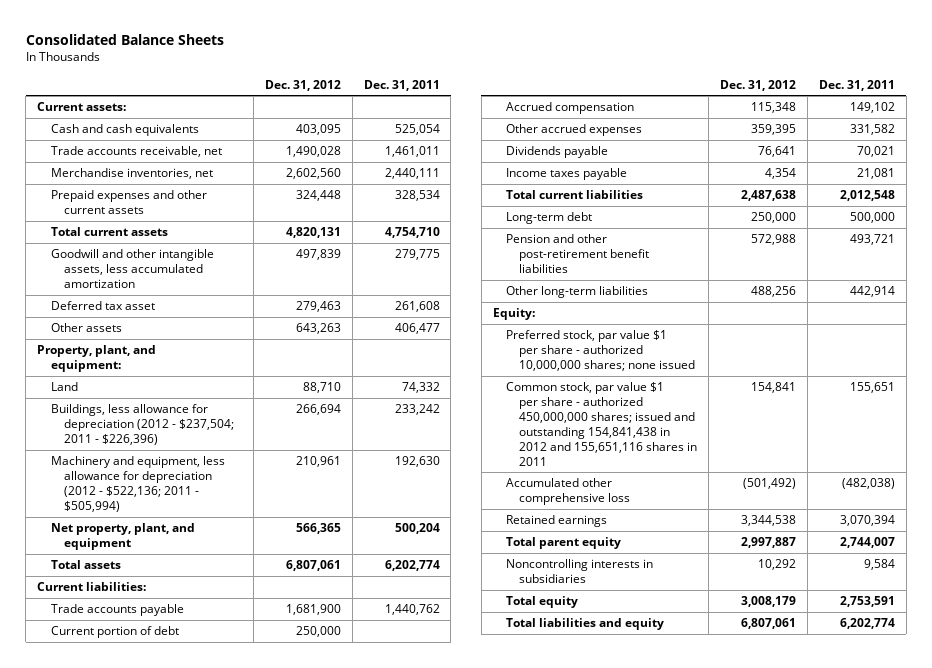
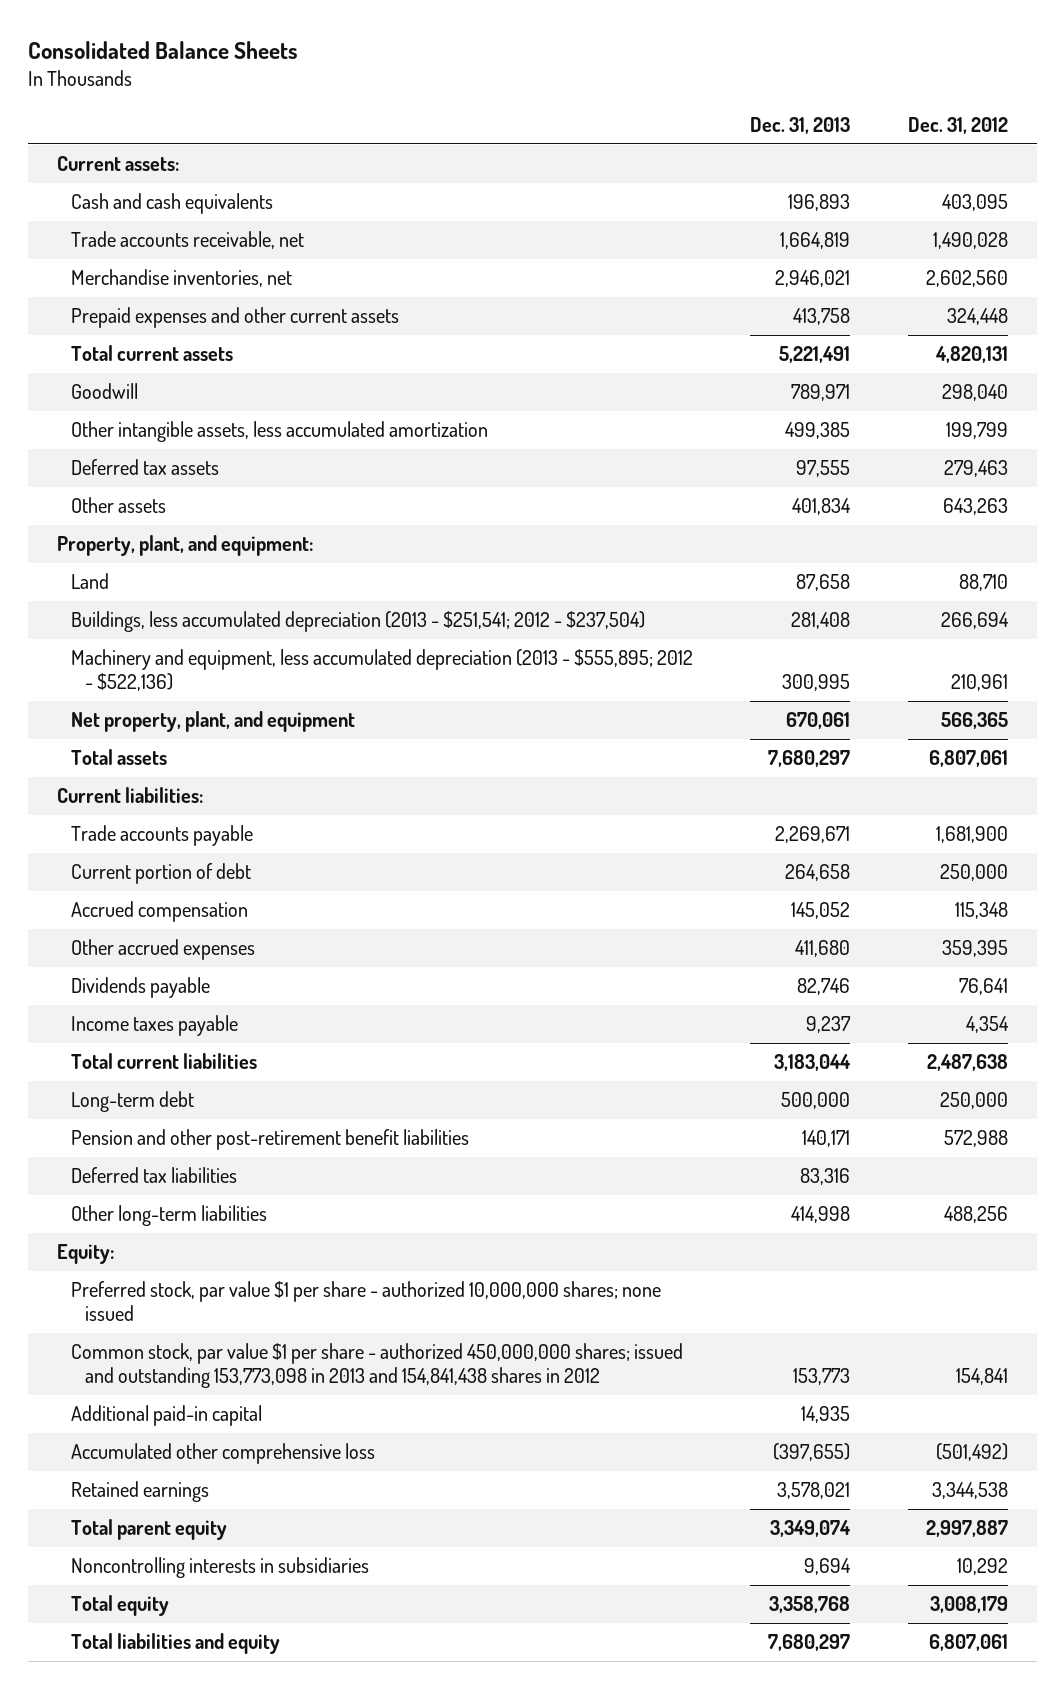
- | Dec. 31, 2012 | Dec. 31, 2011
+ | Dec. 31, 2013 | Dec. 31, 2012
- Goodwill and other intangible assets, less accumulated amortization | 497,839 | 279,775
- Deferred tax asset | 279,463 | 261,608
+ Goodwill | 789,971 | 298,040
+ Other intangible assets, less accumulated amortization | 499,385 | 199,799
+ Deferred tax assets | 97,555 | 279,463
- Buildings, less allowance for depreciation (2012 - $237,504; 2011 - $226,396) | 266,694 | 233,242
- Machinery and equipment, less allowance for depreciation (2012 - $522,136; 2011 - $505,994) | 210,961 | 192,630
+ Buildings, less accumulated depreciation (2013 - $251,541; 2012 - $237,504) | 281,408 | 266,694
+ Machinery and equipment, less accumulated depreciation (2013 - $555,895; 2012 - $522,136) | 300,995 | 210,961
+ Deferred tax liabilities | 83,316 |
- Common stock, par value $1 per share - authorized 450,000,000 shares; issued and outstanding 154,841,438 in 2012 and 155,651,116 shares in 2011 | 154,841 | 155,651
+ Common stock, par value $1 per share - authorized 450,000,000 shares; issued and outstanding 153,773,098 in 2013 and 154,841,438 shares in 2012 | 153,773 | 154,841
+ Additional paid-in capital | 14,935 |

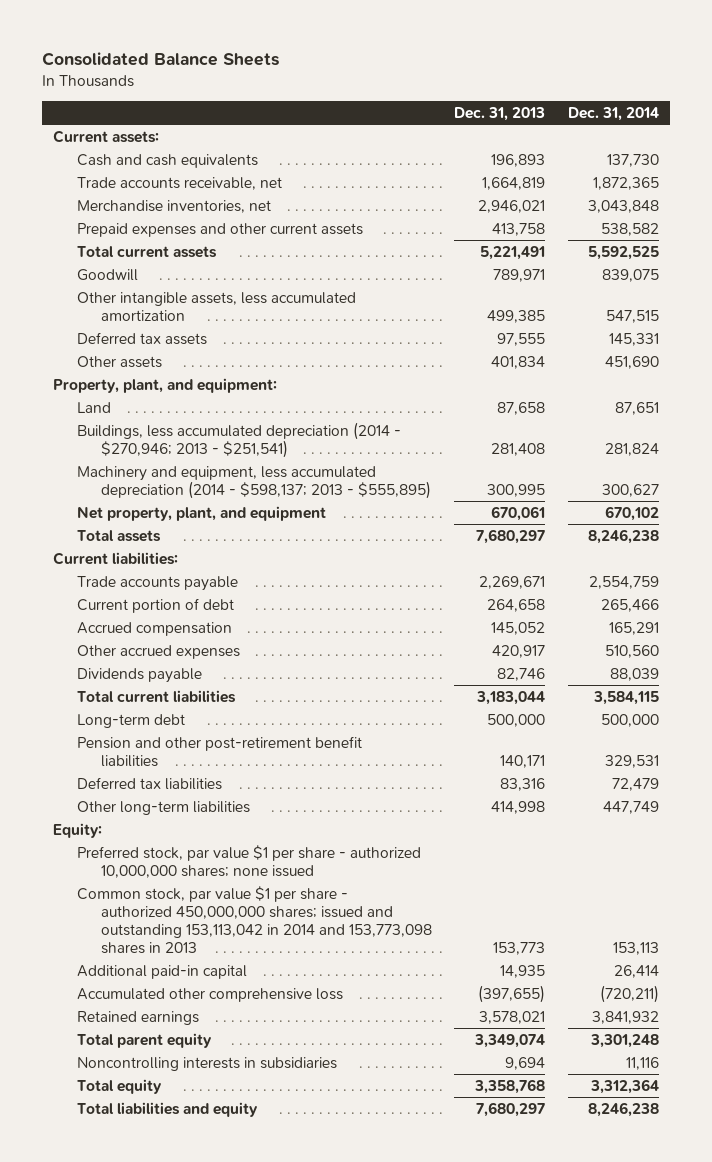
- | Dec. 31, 2013 | Dec. 31, 2012
+ | Dec. 31, 2013 | Dec. 31, 2014
- Buildings, less accumulated depreciation (2013 - $251,541; 2012 - $237,504) | 281,408 | 266,694
- Machinery and equipment, less accumulated depreciation (2013 - $555,895; 2012 - $522,136) | 300,995 | 210,961
+ Buildings, less accumulated depreciation (2014 - $270,946; 2013 - $251,541) | 281,408 | 281,824
+ Machinery and equipment, less accumulated depreciation (2014 - $598,137; 2013 - $555,895) | 300,995 | 300,627
- Other accrued expenses | 411,680 | 359,395
+ Other accrued expenses | 420,917 | 510,560
- Income taxes payable | 9,237 | 4,354
- Common stock, par value $1 per share - authorized 450,000,000 shares; issued and outstanding 153,773,098 in 2013 and 154,841,438 shares in 2012 | 153,773 | 154,841
+ Common stock, par value $1 per share - authorized 450,000,000 shares; issued and outstanding 153,113,042 in 2014 and 153,773,098 shares in 2013 | 153,773 | 153,113

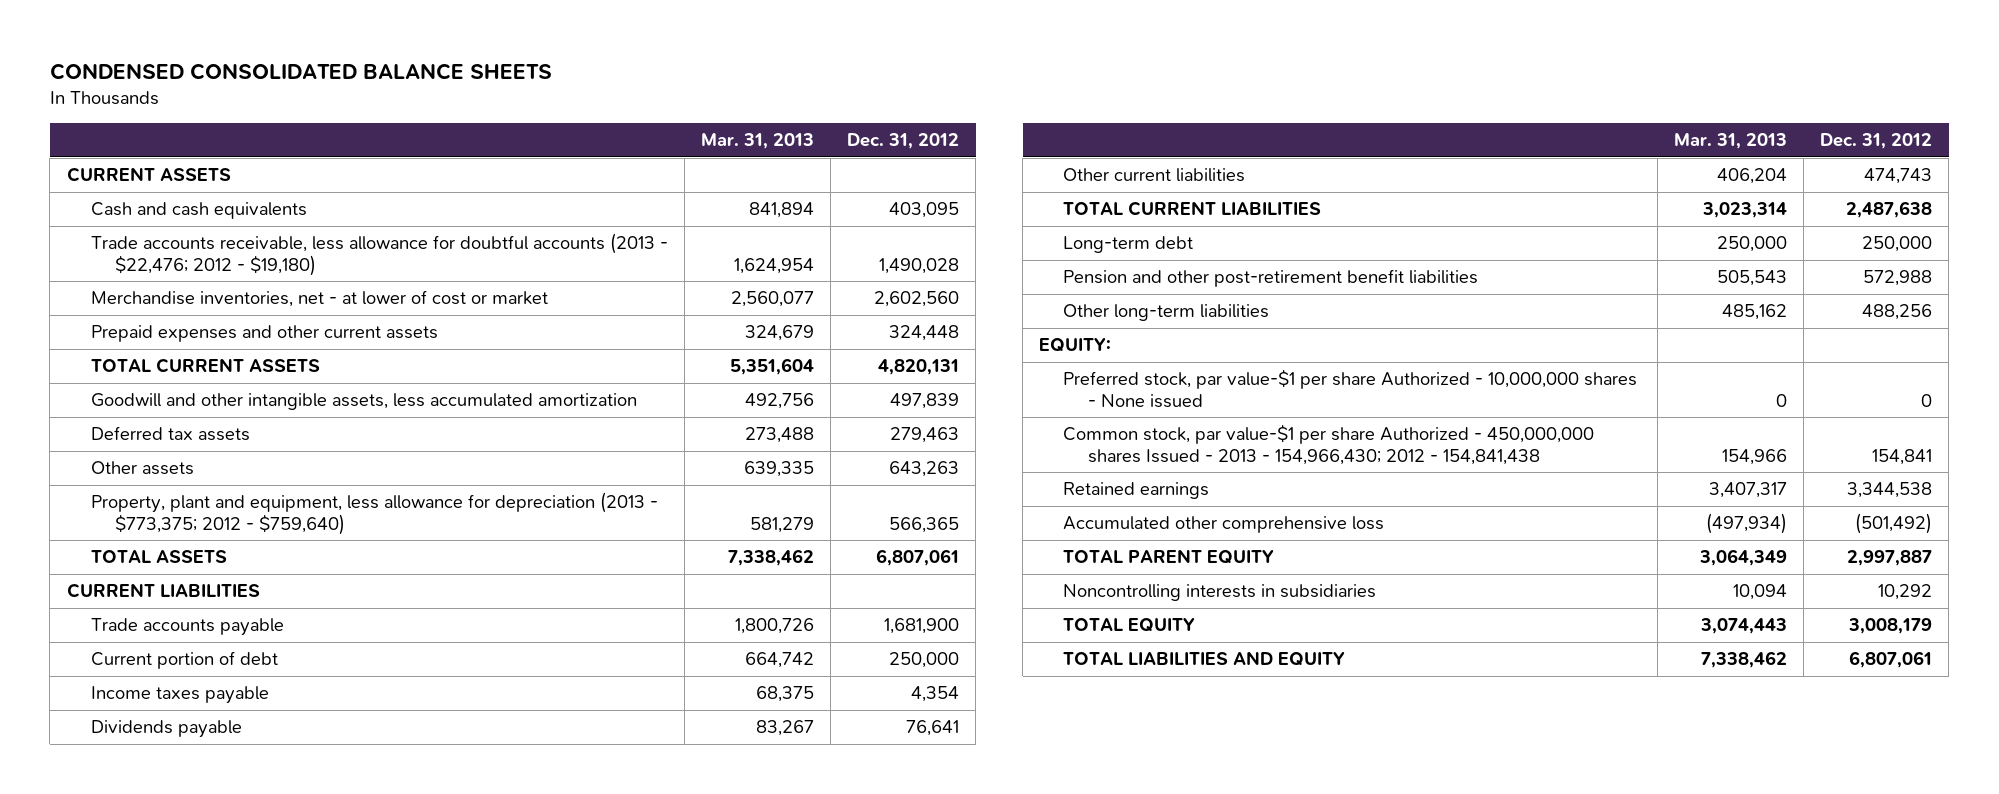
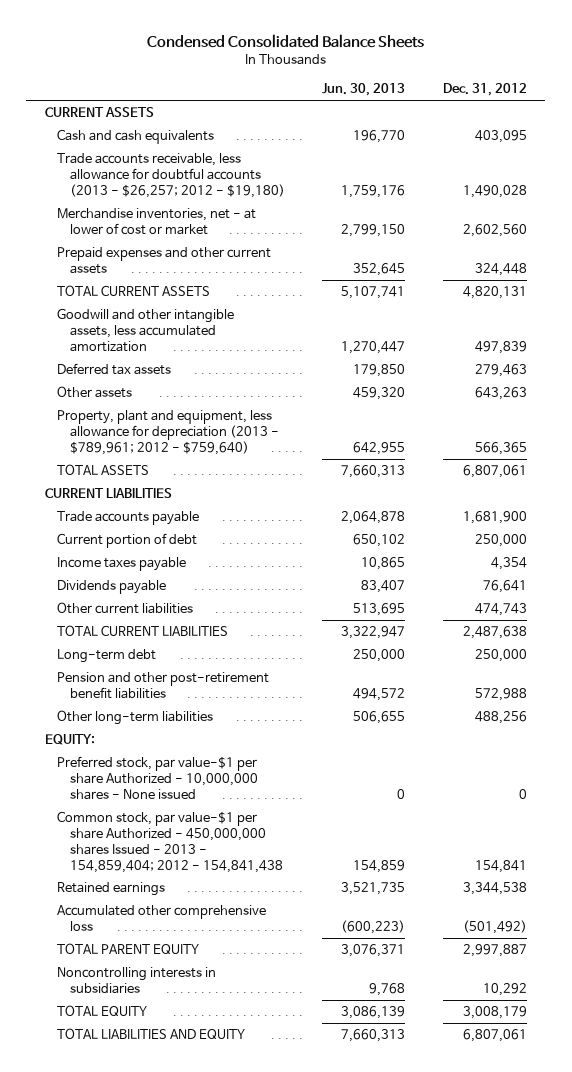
- CONDENSED CONSOLIDATED BALANCE SHEETS
+ Condensed Consolidated Balance Sheets
- | Mar. 31, 2013 | Dec. 31, 2012
+ | Jun. 30, 2013 | Dec. 31, 2012
- Trade accounts receivable, less allowance for doubtful accounts (2013 - $22,476; 2012 - $19,180) | 1,624,954 | 1,490,028
+ Trade accounts receivable, less allowance for doubtful accounts (2013 - $26,257; 2012 - $19,180) | 1,759,176 | 1,490,028
- Property, plant and equipment, less allowance for depreciation (2013 - $773,375; 2012 - $759,640) | 581,279 | 566,365
+ Property, plant and equipment, less allowance for depreciation (2013 - $789,961; 2012 - $759,640) | 642,955 | 566,365
- Common stock, par value-$1 per share Authorized - 450,000,000 shares Issued - 2013 - 154,966,430; 2012 - 154,841,438 | 154,966 | 154,841
+ Common stock, par value-$1 per share Authorized - 450,000,000 shares Issued - 2013 - 154,859,404; 2012 - 154,841,438 | 154,859 | 154,841

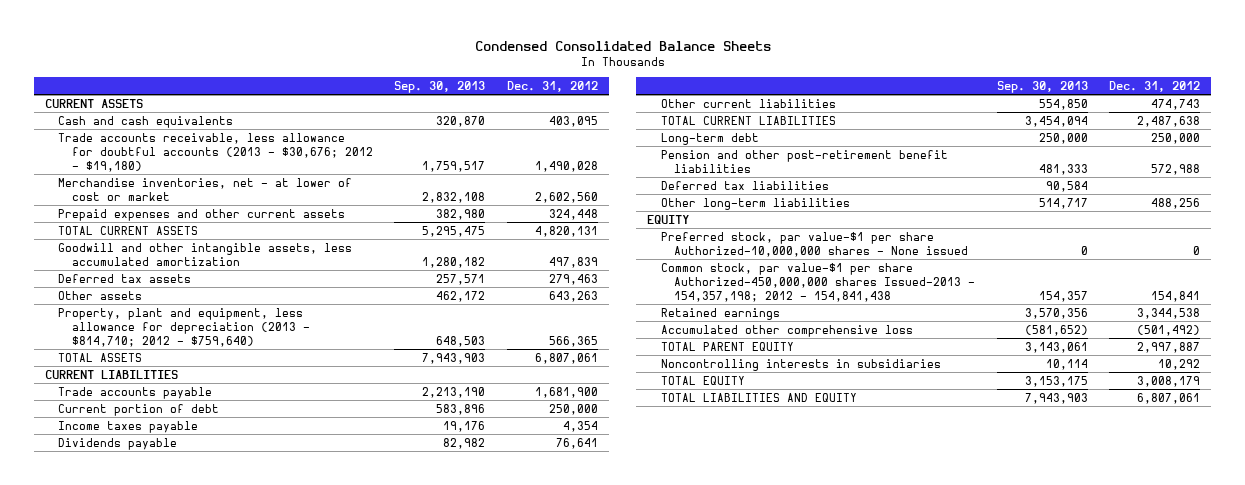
- | Jun. 30, 2013 | Dec. 31, 2012
+ | Sep. 30, 2013 | Dec. 31, 2012
- Trade accounts receivable, less allowance for doubtful accounts (2013 - $26,257; 2012 - $19,180) | 1,759,176 | 1,490,028
+ Trade accounts receivable, less allowance for doubtful accounts (2013 - $30,676; 2012 - $19,180) | 1,759,517 | 1,490,028
- Property, plant and equipment, less allowance for depreciation (2013 - $789,961; 2012 - $759,640) | 642,955 | 566,365
+ Property, plant and equipment, less allowance for depreciation (2013 - $814,710; 2012 - $759,640) | 648,503 | 566,365
+ Deferred tax liabilities | 90,584 |
- EQUITY:
- Preferred stock, par value-$1 per share Authorized - 10,000,000 shares - None issued | 0 | 0
- Common stock, par value-$1 per share Authorized - 450,000,000 shares Issued - 2013 - 154,859,404; 2012 - 154,841,438 | 154,859 | 154,841
+ EQUITY
+ Preferred stock, par value-$1 per share Authorized-10,000,000 shares - None issued | 0 | 0
+ Common stock, par value-$1 per share Authorized-450,000,000 shares Issued-2013 - 154,357,198; 2012 - 154,841,438 | 154,357 | 154,841

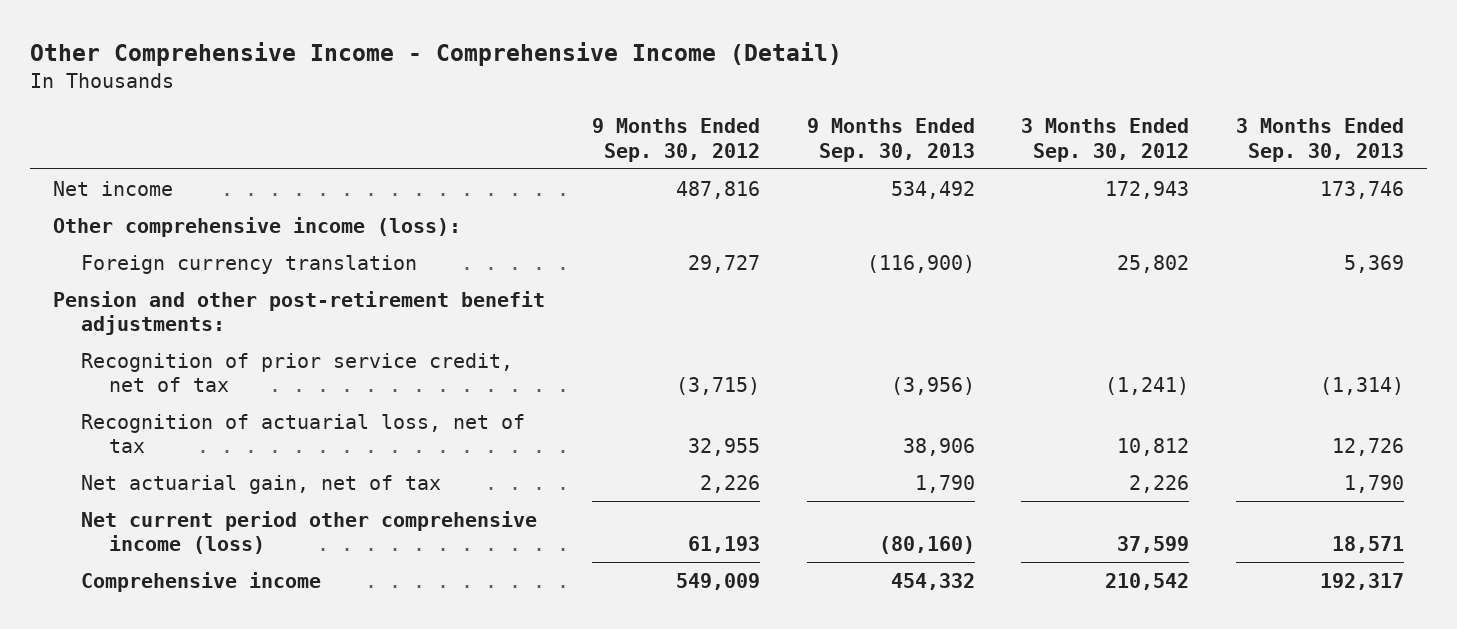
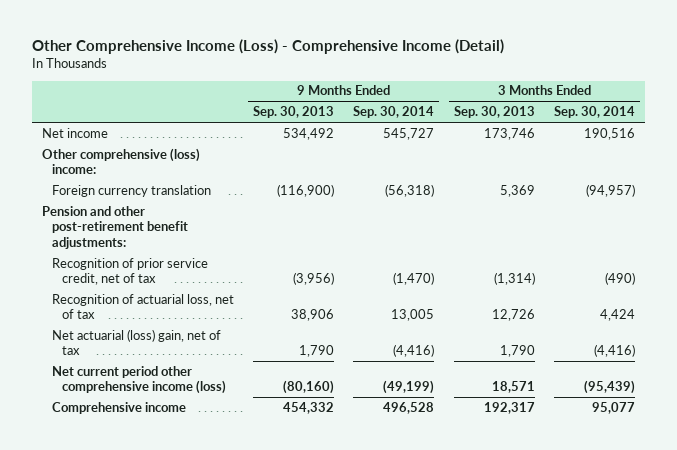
- Other Comprehensive Income - Comprehensive Income (Detail)
+ Other Comprehensive Income (Loss) - Comprehensive Income (Detail)
- | 9 Months Ended Sep. 30, 2012 | 9 Months Ended Sep. 30, 2013 | 3 Months Ended Sep. 30, 2012 | 3 Months Ended Sep. 30, 2013
+ | 9 Months Ended Sep. 30, 2013 | 9 Months Ended Sep. 30, 2014 | 3 Months Ended Sep. 30, 2013 | 3 Months Ended Sep. 30, 2014
- Other comprehensive income (loss):
+ Other comprehensive (loss) income:
- Net actuarial gain, net of tax | 2,226 | 1,790 | 2,226 | 1,790
+ Net actuarial (loss) gain, net of tax | 1,790 | (4,416) | 1,790 | (4,416)

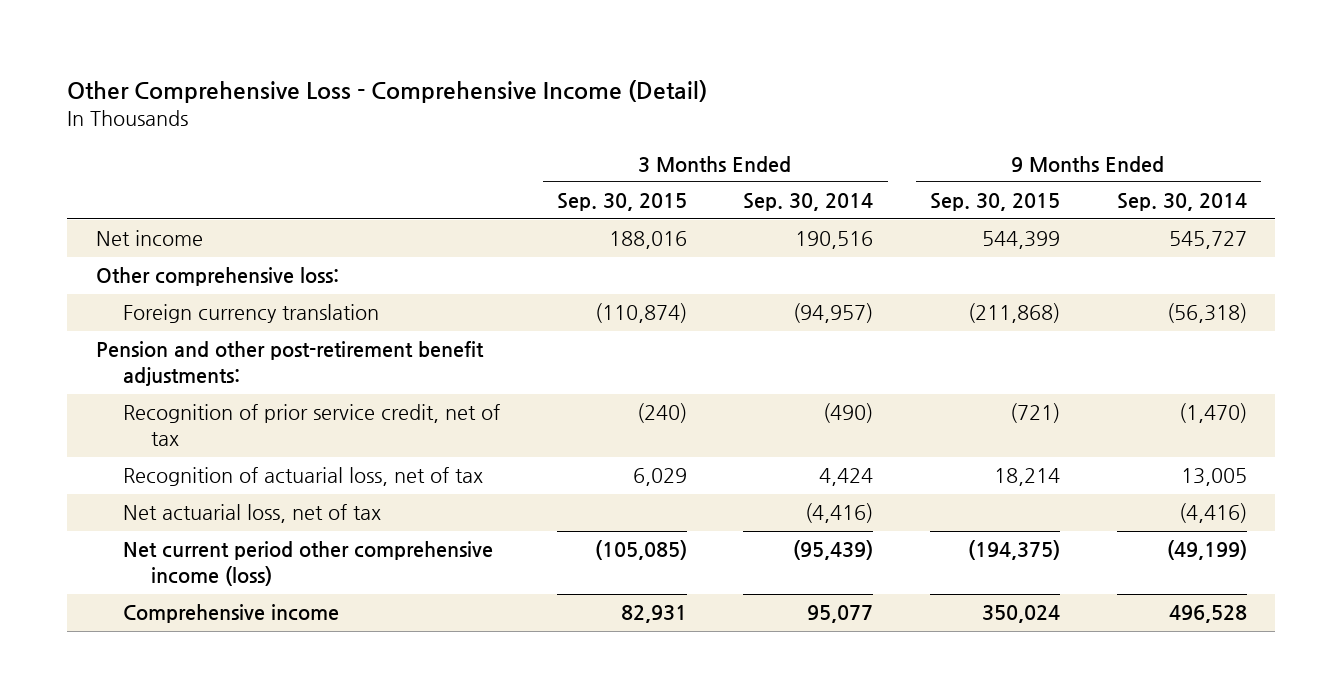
- Other Comprehensive Income (Loss) - Comprehensive Income (Detail)
+ Other Comprehensive Loss - Comprehensive Income (Detail)
- | 9 Months Ended Sep. 30, 2013 | 9 Months Ended Sep. 30, 2014 | 3 Months Ended Sep. 30, 2013 | 3 Months Ended Sep. 30, 2014
+ | 3 Months Ended Sep. 30, 2015 | 3 Months Ended Sep. 30, 2014 | 9 Months Ended Sep. 30, 2015 | 9 Months Ended Sep. 30, 2014
- Other comprehensive (loss) income:
+ Other comprehensive loss:
- Net actuarial (loss) gain, net of tax | 1,790 | (4,416) | 1,790 | (4,416)
+ Net actuarial loss, net of tax | | (4,416) | | (4,416)

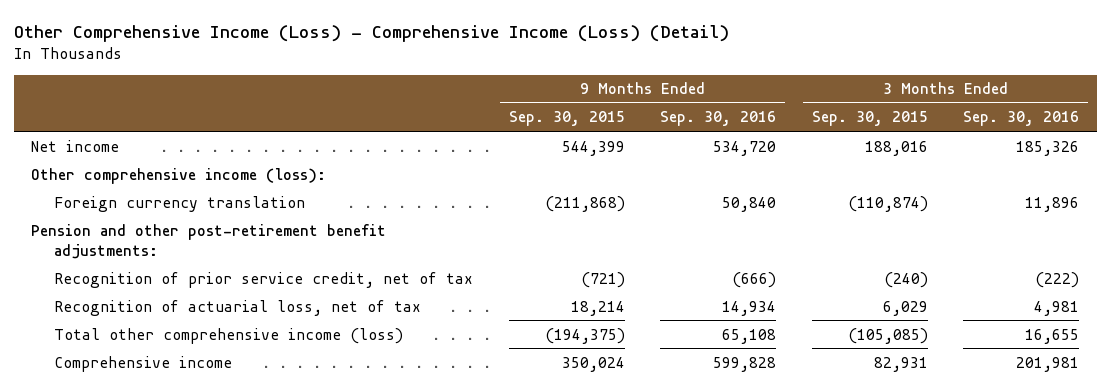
- Other Comprehensive Loss - Comprehensive Income (Detail)
+ Other Comprehensive Income (Loss) - Comprehensive Income (Loss) (Detail)
- | 3 Months Ended Sep. 30, 2015 | 3 Months Ended Sep. 30, 2014 | 9 Months Ended Sep. 30, 2015 | 9 Months Ended Sep. 30, 2014
+ | 9 Months Ended Sep. 30, 2015 | 9 Months Ended Sep. 30, 2016 | 3 Months Ended Sep. 30, 2015 | 3 Months Ended Sep. 30, 2016
- Other comprehensive loss:
+ Other comprehensive income (loss):
- Net actuarial loss, net of tax | | (4,416) | | (4,416)
- Net current period other comprehensive income (loss) | (105,085) | (95,439) | (194,375) | (49,199)
+ Total other comprehensive income (loss) | (194,375) | 65,108 | (105,085) | 16,655

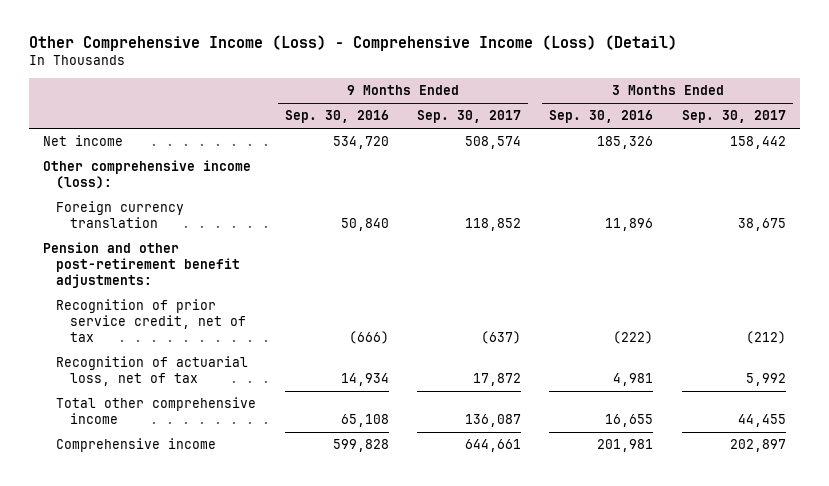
- | 9 Months Ended Sep. 30, 2015 | 9 Months Ended Sep. 30, 2016 | 3 Months Ended Sep. 30, 2015 | 3 Months Ended Sep. 30, 2016
+ | 9 Months Ended Sep. 30, 2016 | 9 Months Ended Sep. 30, 2017 | 3 Months Ended Sep. 30, 2016 | 3 Months Ended Sep. 30, 2017
- Total other comprehensive income (loss) | (194,375) | 65,108 | (105,085) | 16,655
+ Total other comprehensive income | 65,108 | 136,087 | 16,655 | 44,455

